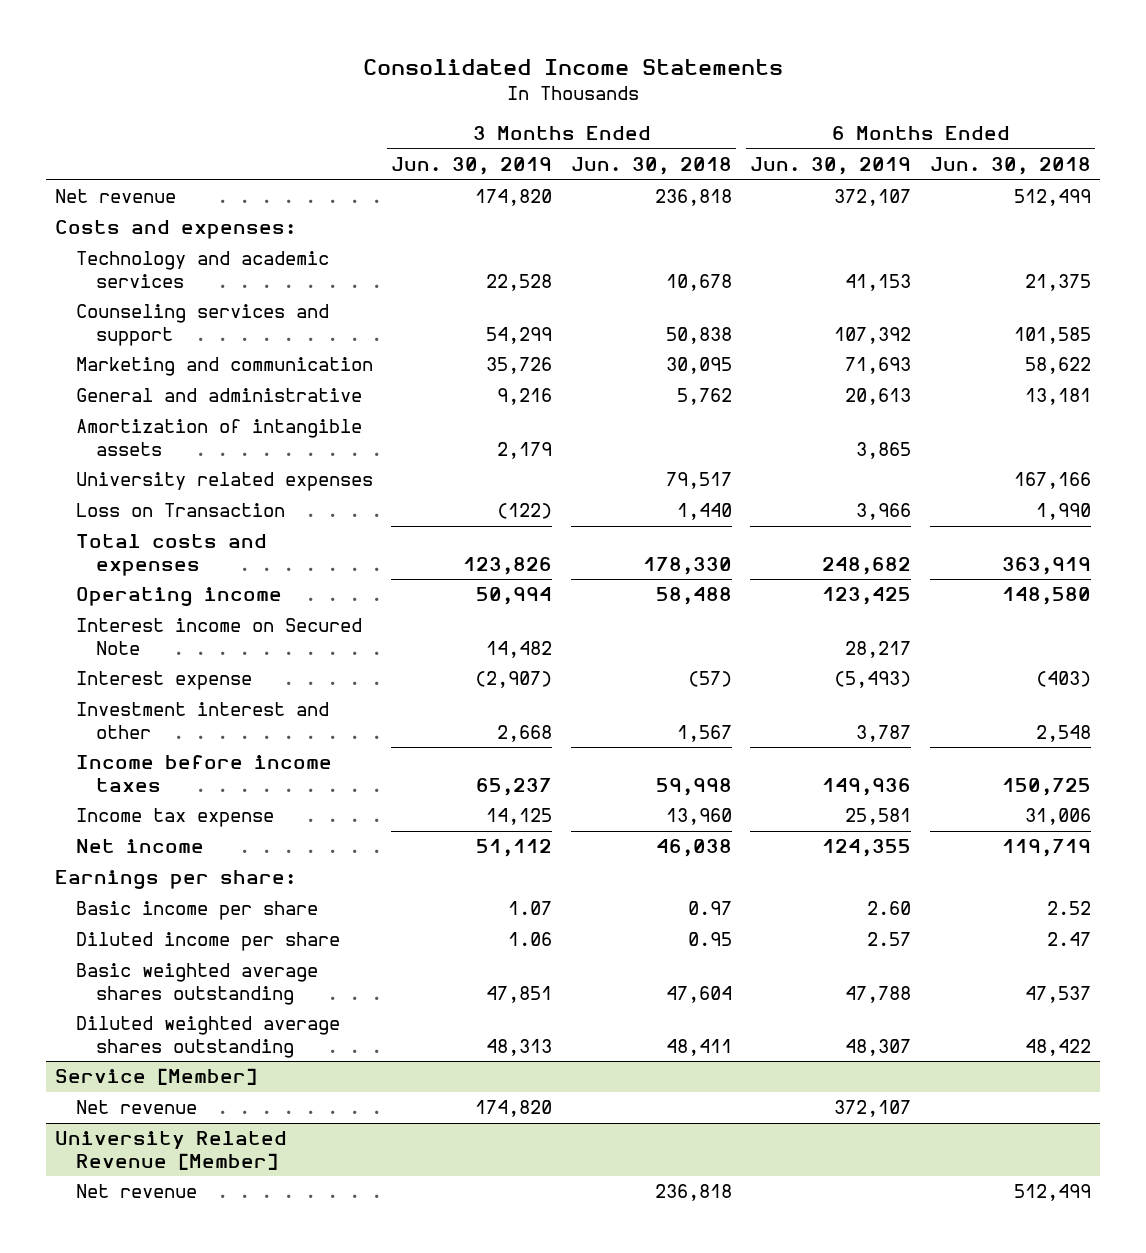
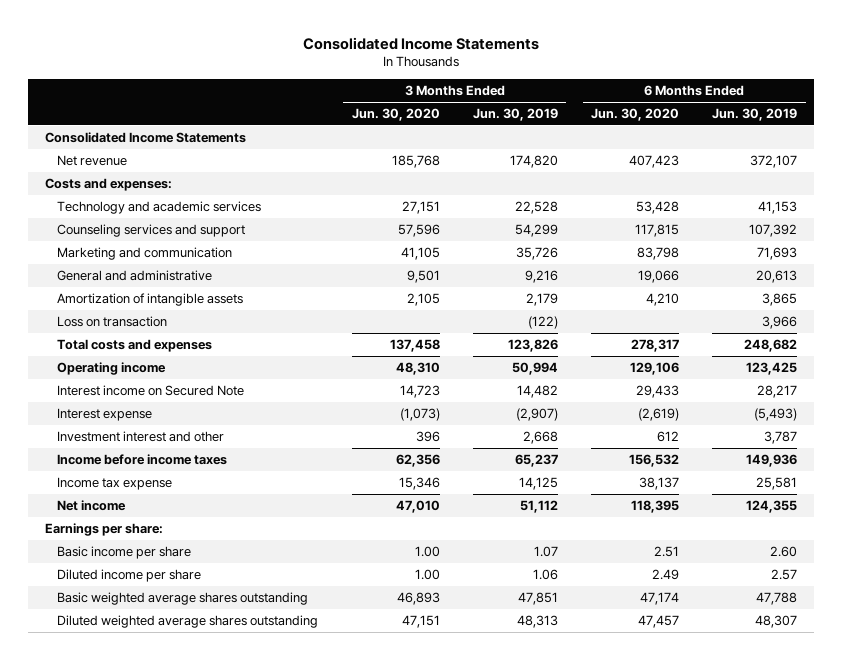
- | 3 Months Ended Jun. 30, 2019 | 3 Months Ended Jun. 30, 2018 | 6 Months Ended Jun. 30, 2019 | 6 Months Ended Jun. 30, 2018
+ | 3 Months Ended Jun. 30, 2020 | 3 Months Ended Jun. 30, 2019 | 6 Months Ended Jun. 30, 2020 | 6 Months Ended Jun. 30, 2019
+ Consolidated Income Statements
- University related expenses | | 79,517 | | 167,166
- Loss on Transaction | (122) | 1,440 | 3,966 | 1,990
+ Loss on transaction | | (122) | | 3,966
- Service [Member]
- Net revenue | 174,820 | | 372,107 |
- University Related Revenue [Member]
- Net revenue | | 236,818 | | 512,499

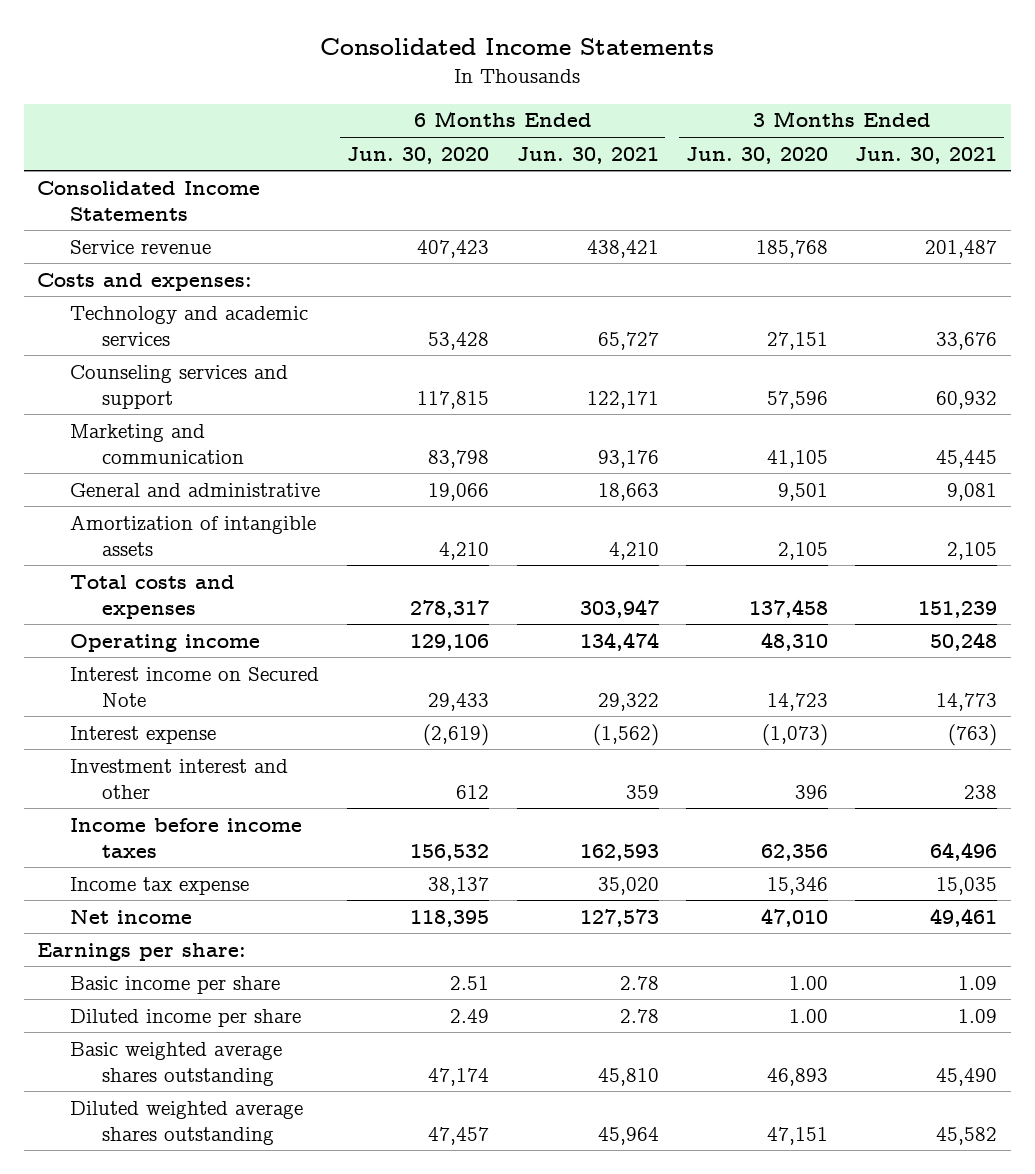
- | 3 Months Ended Jun. 30, 2020 | 3 Months Ended Jun. 30, 2019 | 6 Months Ended Jun. 30, 2020 | 6 Months Ended Jun. 30, 2019
+ | 6 Months Ended Jun. 30, 2020 | 6 Months Ended Jun. 30, 2021 | 3 Months Ended Jun. 30, 2020 | 3 Months Ended Jun. 30, 2021
- Net revenue | 185,768 | 174,820 | 407,423 | 372,107
+ Service revenue | 407,423 | 438,421 | 185,768 | 201,487
- Loss on transaction | | (122) | | 3,966

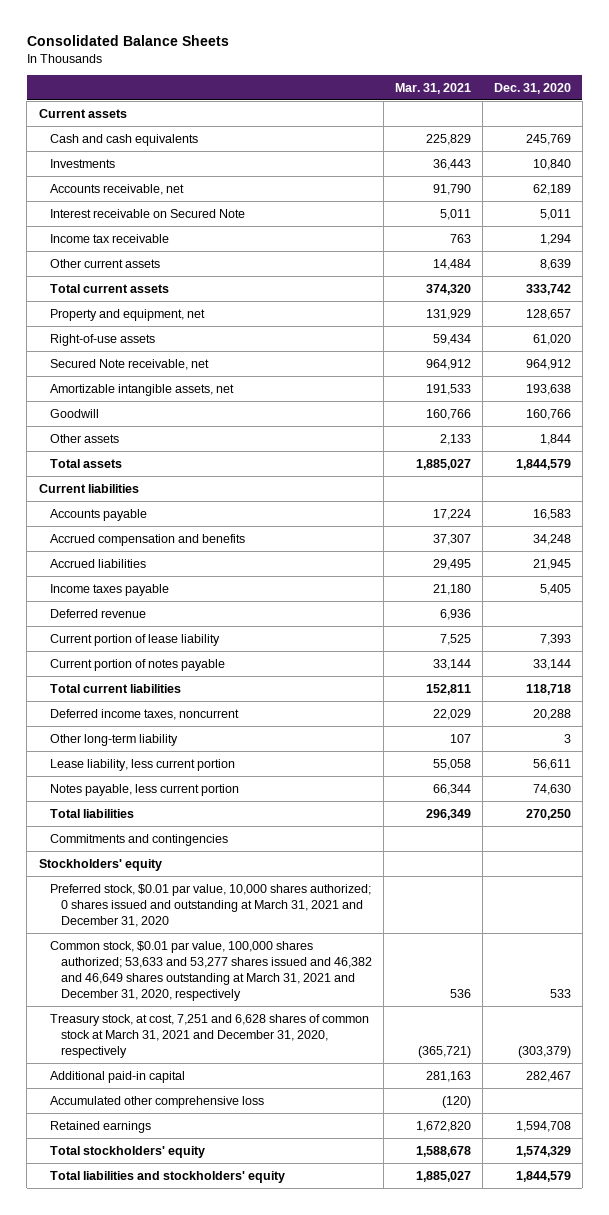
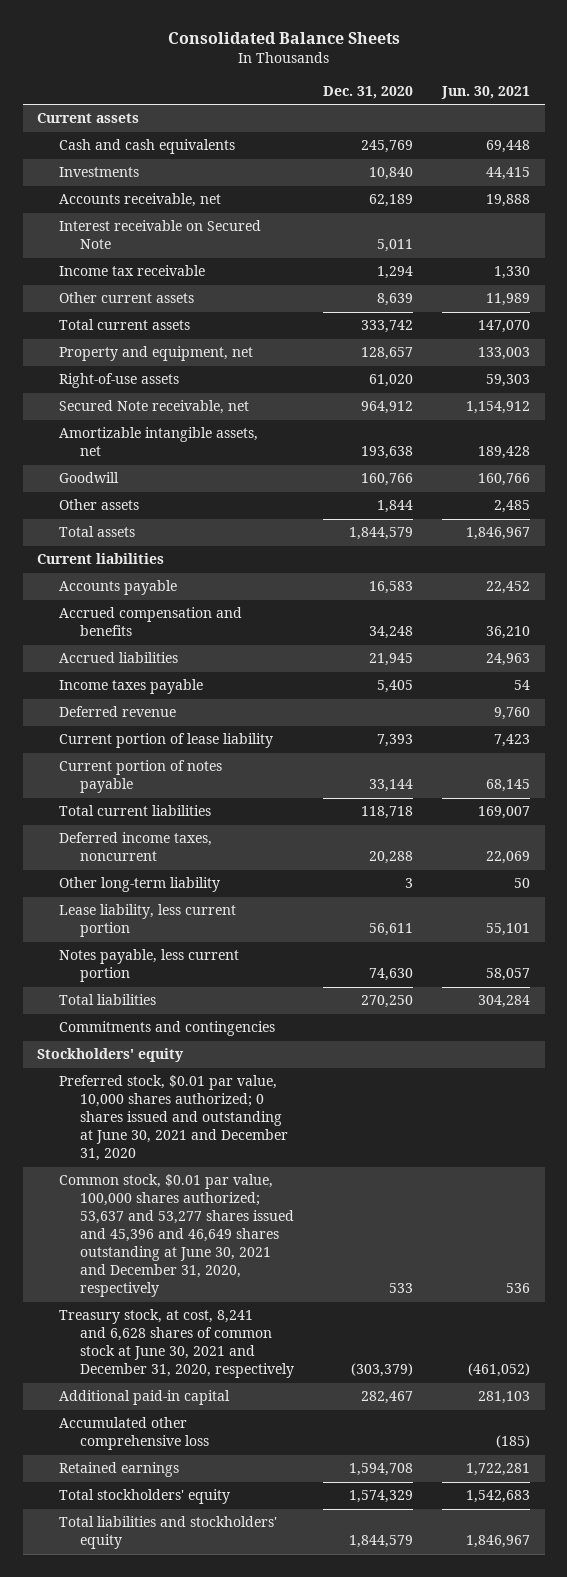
- | Mar. 31, 2021 | Dec. 31, 2020
+ | Dec. 31, 2020 | Jun. 30, 2021
- Preferred stock, $0.01 par value, 10,000 shares authorized; 0 shares issued and outstanding at March 31, 2021 and December 31, 2020
- Common stock, $0.01 par value, 100,000 shares authorized; 53,633 and 53,277 shares issued and 46,382 and 46,649 shares outstanding at March 31, 2021 and December 31, 2020, respectively | 536 | 533
- Treasury stock, at cost, 7,251 and 6,628 shares of common stock at March 31, 2021 and December 31, 2020, respectively | (365,721) | (303,379)
+ Preferred stock, $0.01 par value, 10,000 shares authorized; 0 shares issued and outstanding at June 30, 2021 and December 31, 2020
+ Common stock, $0.01 par value, 100,000 shares authorized; 53,637 and 53,277 shares issued and 45,396 and 46,649 shares outstanding at June 30, 2021 and December 31, 2020, respectively | 533 | 536
+ Treasury stock, at cost, 8,241 and 6,628 shares of common stock at June 30, 2021 and December 31, 2020, respectively | (303,379) | (461,052)

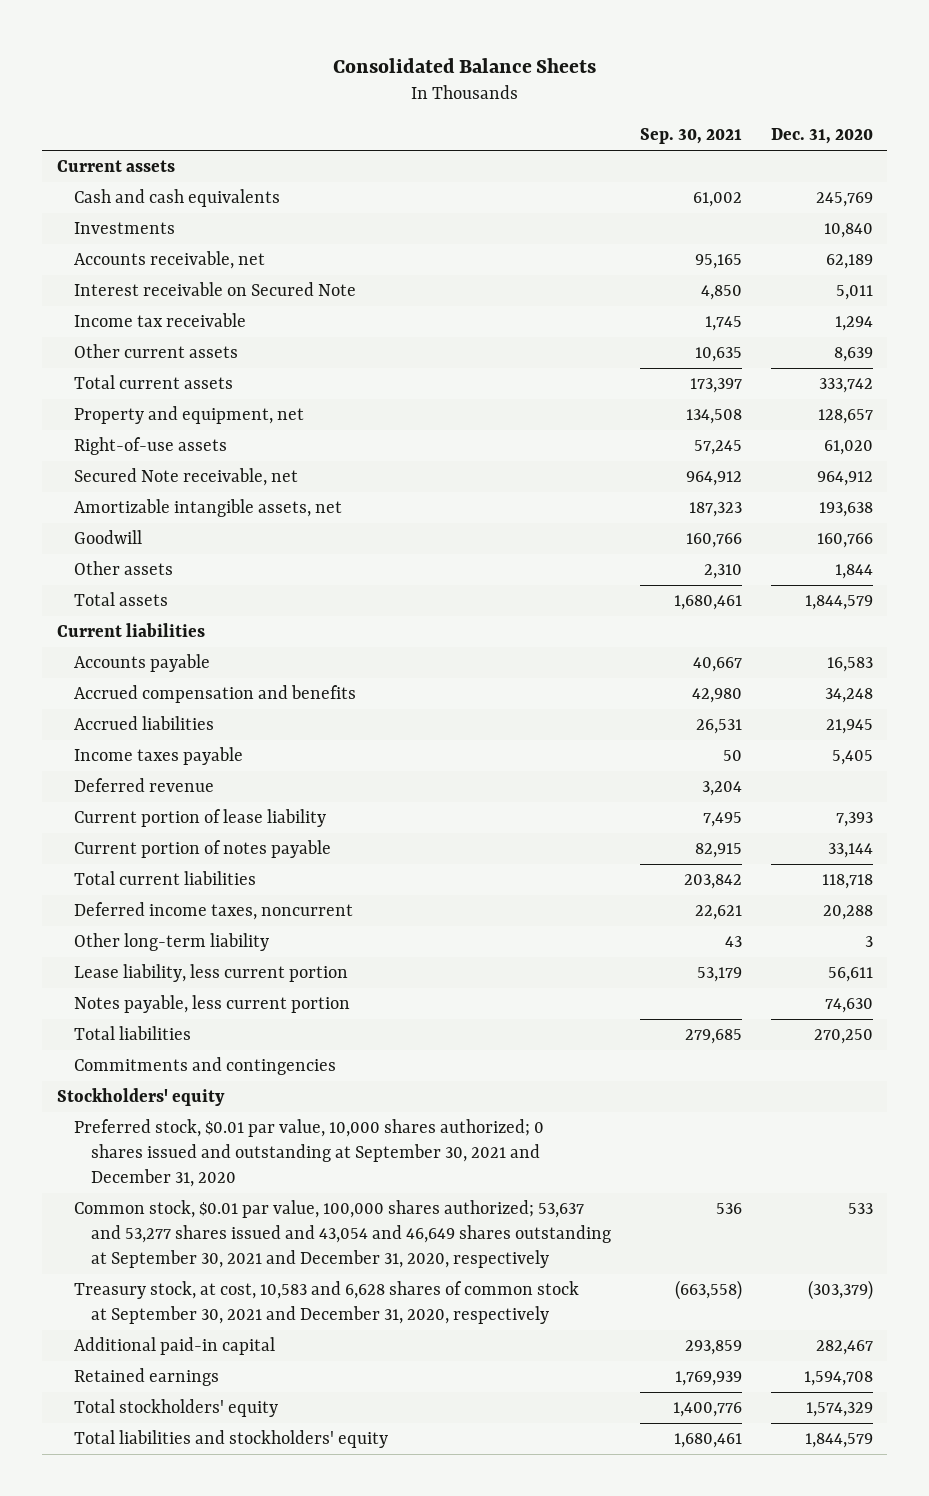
- | Dec. 31, 2020 | Jun. 30, 2021
+ | Sep. 30, 2021 | Dec. 31, 2020
- Preferred stock, $0.01 par value, 10,000 shares authorized; 0 shares issued and outstanding at June 30, 2021 and December 31, 2020
- Common stock, $0.01 par value, 100,000 shares authorized; 53,637 and 53,277 shares issued and 45,396 and 46,649 shares outstanding at June 30, 2021 and December 31, 2020, respectively | 533 | 536
- Treasury stock, at cost, 8,241 and 6,628 shares of common stock at June 30, 2021 and December 31, 2020, respectively | (303,379) | (461,052)
+ Preferred stock, $0.01 par value, 10,000 shares authorized; 0 shares issued and outstanding at September 30, 2021 and December 31, 2020
+ Common stock, $0.01 par value, 100,000 shares authorized; 53,637 and 53,277 shares issued and 43,054 and 46,649 shares outstanding at September 30, 2021 and December 31, 2020, respectively | 536 | 533
+ Treasury stock, at cost, 10,583 and 6,628 shares of common stock at September 30, 2021 and December 31, 2020, respectively | (663,558) | (303,379)
- Accumulated other comprehensive loss | | (185)

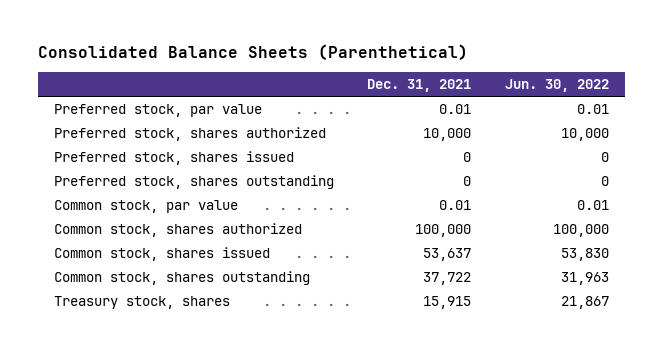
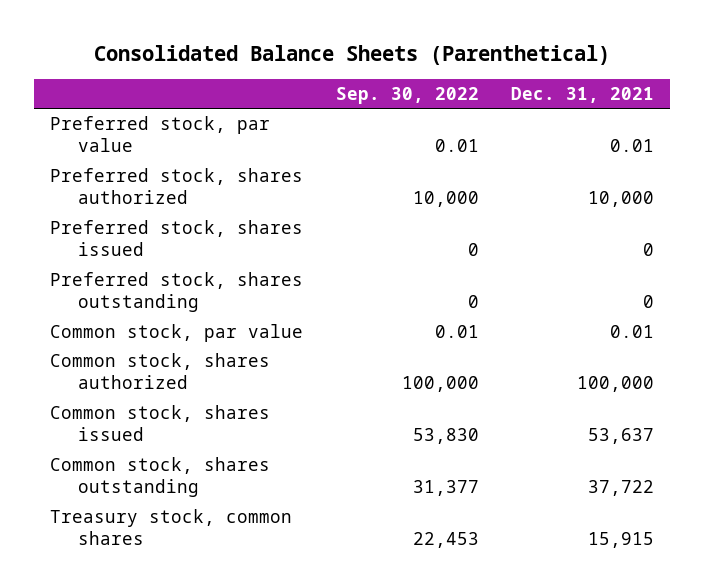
- | Dec. 31, 2021 | Jun. 30, 2022
+ | Sep. 30, 2022 | Dec. 31, 2021
- Treasury stock, shares | 15,915 | 21,867
+ Treasury stock, common shares | 22,453 | 15,915

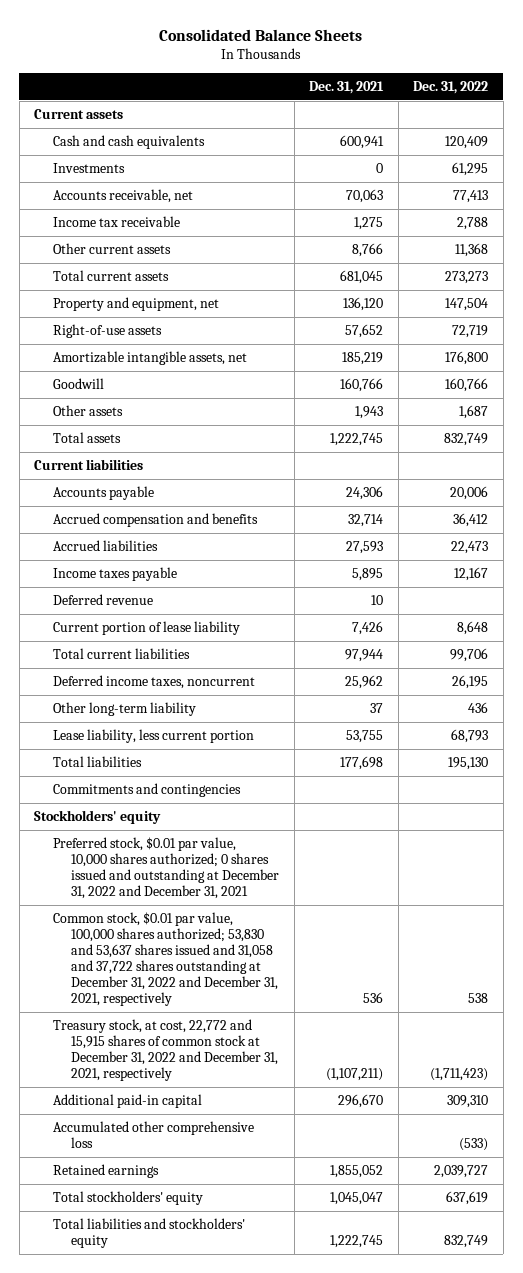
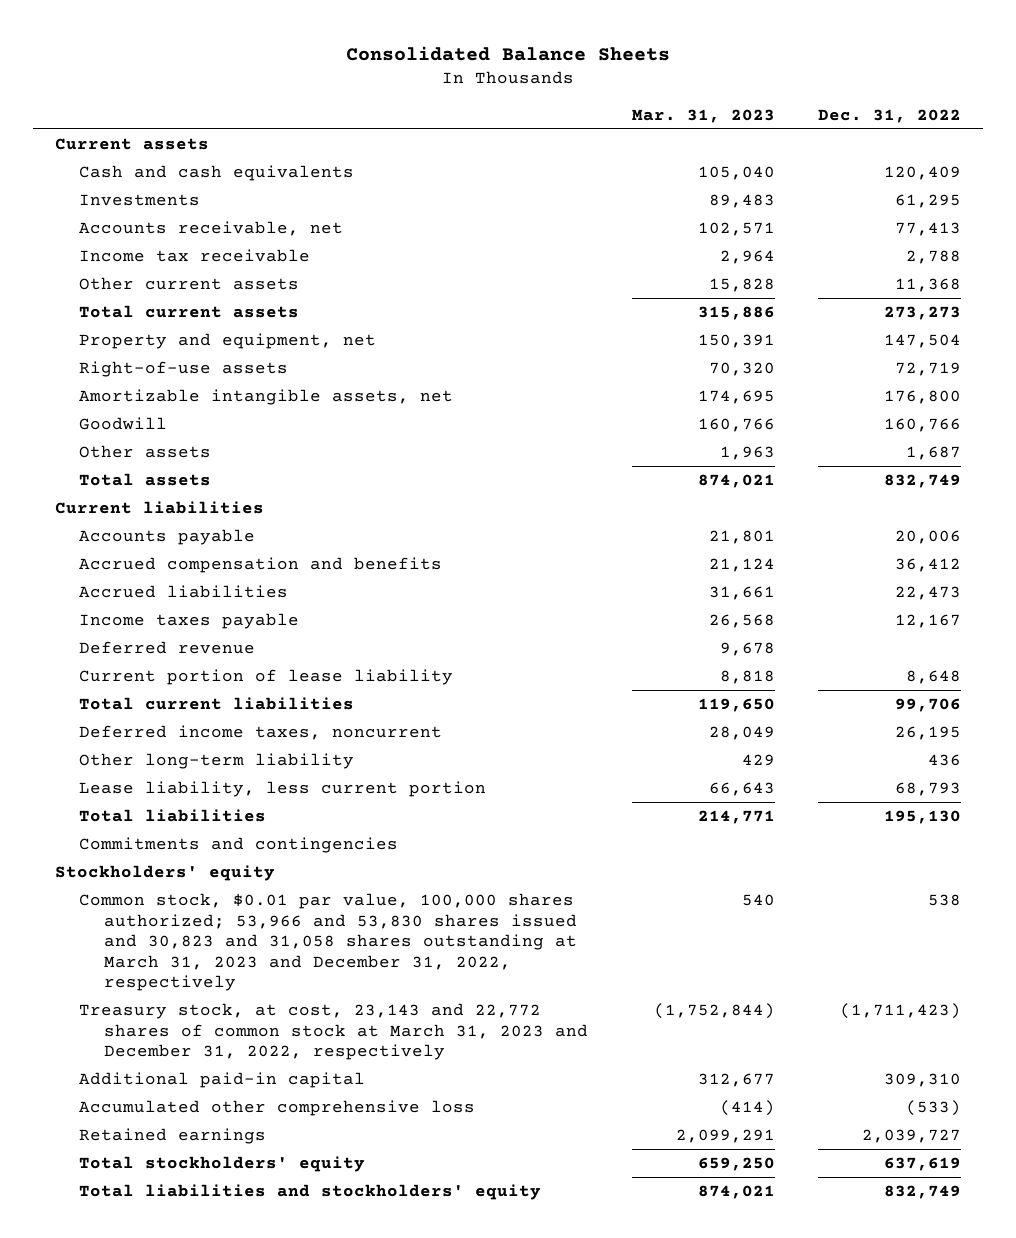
- | Dec. 31, 2021 | Dec. 31, 2022
+ | Mar. 31, 2023 | Dec. 31, 2022
- Preferred stock, $0.01 par value, 10,000 shares authorized; 0 shares issued and outstanding at December 31, 2022 and December 31, 2021
- Common stock, $0.01 par value, 100,000 shares authorized; 53,830 and 53,637 shares issued and 31,058 and 37,722 shares outstanding at December 31, 2022 and December 31, 2021, respectively | 536 | 538
- Treasury stock, at cost, 22,772 and 15,915 shares of common stock at December 31, 2022 and December 31, 2021, respectively | (1,107,211) | (1,711,423)
+ Common stock, $0.01 par value, 100,000 shares authorized; 53,966 and 53,830 shares issued and 30,823 and 31,058 shares outstanding at March 31, 2023 and December 31, 2022, respectively | 540 | 538
+ Treasury stock, at cost, 23,143 and 22,772 shares of common stock at March 31, 2023 and December 31, 2022, respectively | (1,752,844) | (1,711,423)

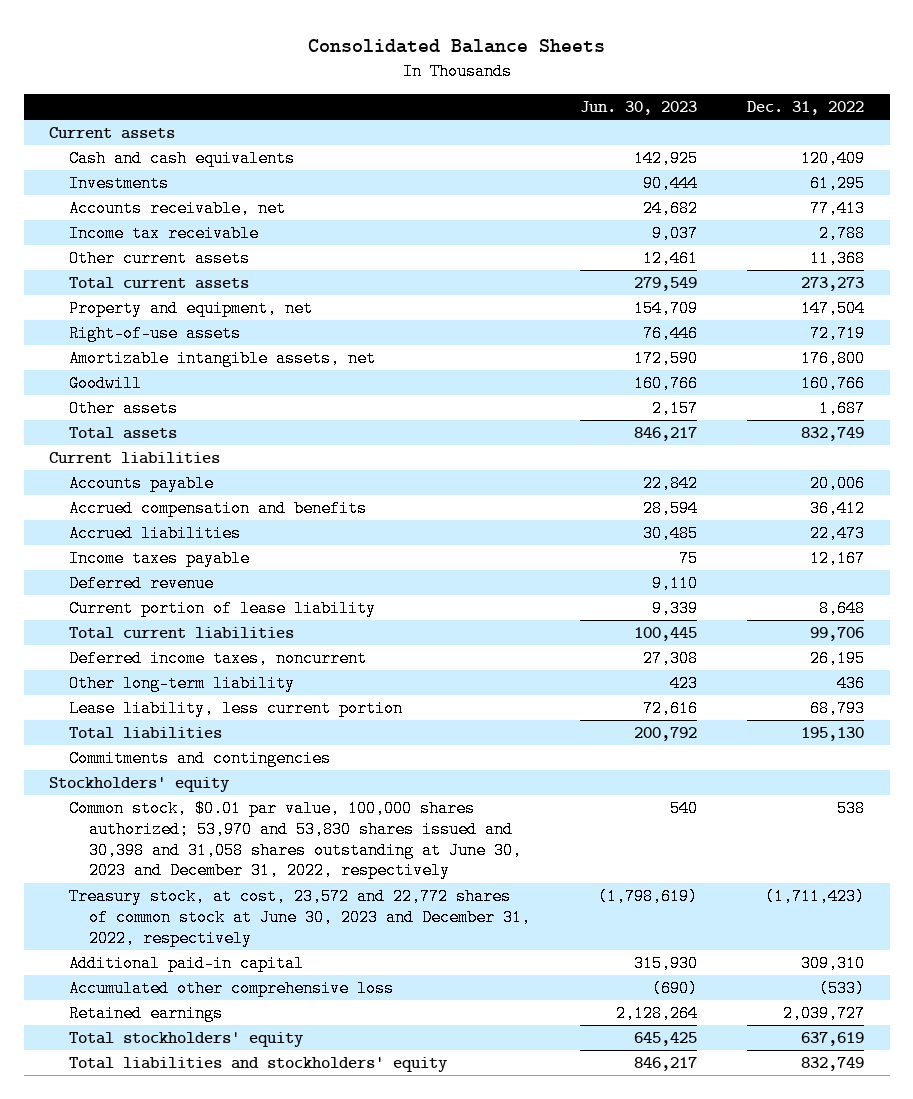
- | Mar. 31, 2023 | Dec. 31, 2022
+ | Jun. 30, 2023 | Dec. 31, 2022
- Common stock, $0.01 par value, 100,000 shares authorized; 53,966 and 53,830 shares issued and 30,823 and 31,058 shares outstanding at March 31, 2023 and December 31, 2022, respectively | 540 | 538
- Treasury stock, at cost, 23,143 and 22,772 shares of common stock at March 31, 2023 and December 31, 2022, respectively | (1,752,844) | (1,711,423)
+ Common stock, $0.01 par value, 100,000 shares authorized; 53,970 and 53,830 shares issued and 30,398 and 31,058 shares outstanding at June 30, 2023 and December 31, 2022, respectively | 540 | 538
+ Treasury stock, at cost, 23,572 and 22,772 shares of common stock at June 30, 2023 and December 31, 2022, respectively | (1,798,619) | (1,711,423)

